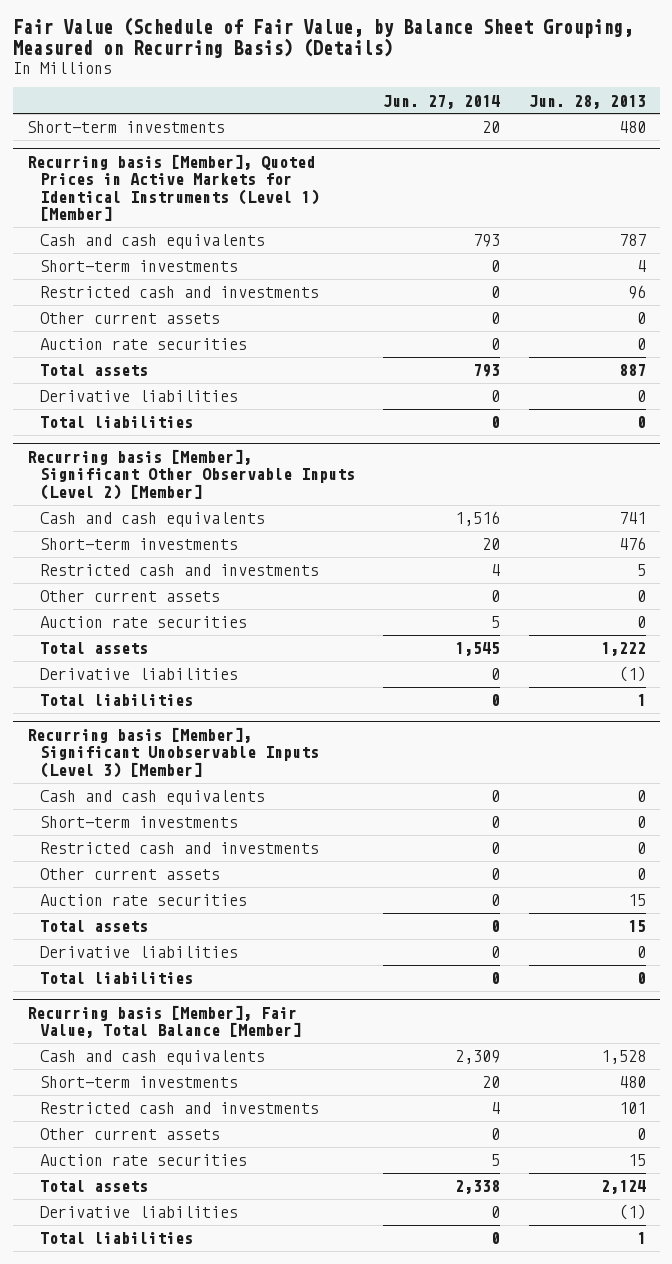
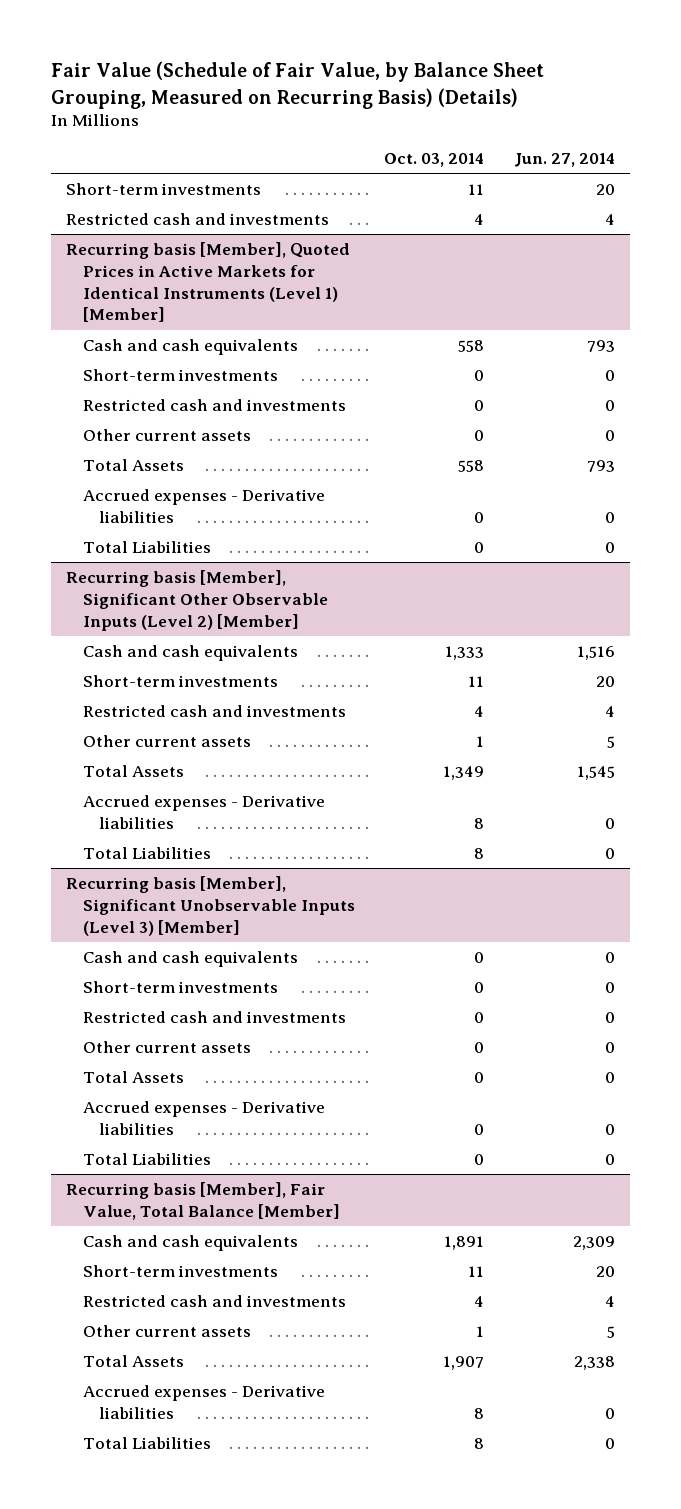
- | Jun. 27, 2014 | Jun. 28, 2013
+ | Oct. 03, 2014 | Jun. 27, 2014
+ Restricted cash and investments | 4 | 4
@ Recurring basis [Member], Quoted Prices in Active Markets for Identical Instruments (Level 1) [Member]
- Auction rate securities | 0 | 0
- Total assets | 793 | 887
- Derivative liabilities | 0 | 0
- Total liabilities | 0 | 0
+ Total Assets | 558 | 793
+ Accrued expenses - Derivative liabilities | 0 | 0
+ Total Liabilities | 0 | 0
@ Recurring basis [Member], Significant Other Observable Inputs (Level 2) [Member]
- Other current assets | 0 | 0
- Auction rate securities | 5 | 0
- Total assets | 1,545 | 1,222
- Derivative liabilities | 0 | (1)
- Total liabilities | 0 | 1
+ Other current assets | 1 | 5
+ Total Assets | 1,349 | 1,545
+ Accrued expenses - Derivative liabilities | 8 | 0
+ Total Liabilities | 8 | 0
@ Recurring basis [Member], Significant Unobservable Inputs (Level 3) [Member]
- Auction rate securities | 0 | 15
- Total assets | 0 | 15
- Derivative liabilities | 0 | 0
- Total liabilities | 0 | 0
+ Total Assets | 0 | 0
+ Accrued expenses - Derivative liabilities | 0 | 0
+ Total Liabilities | 0 | 0
@ Recurring basis [Member], Fair Value, Total Balance [Member]
- Other current assets | 0 | 0
- Auction rate securities | 5 | 15
- Total assets | 2,338 | 2,124
- Derivative liabilities | 0 | (1)
- Total liabilities | 0 | 1
+ Other current assets | 1 | 5
+ Total Assets | 1,907 | 2,338
+ Accrued expenses - Derivative liabilities | 8 | 0
+ Total Liabilities | 8 | 0

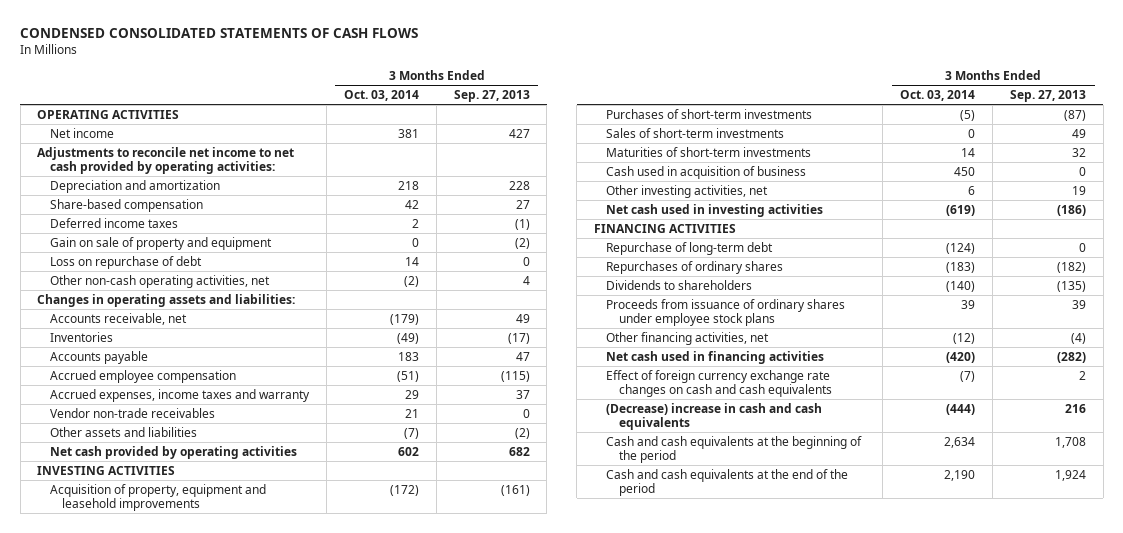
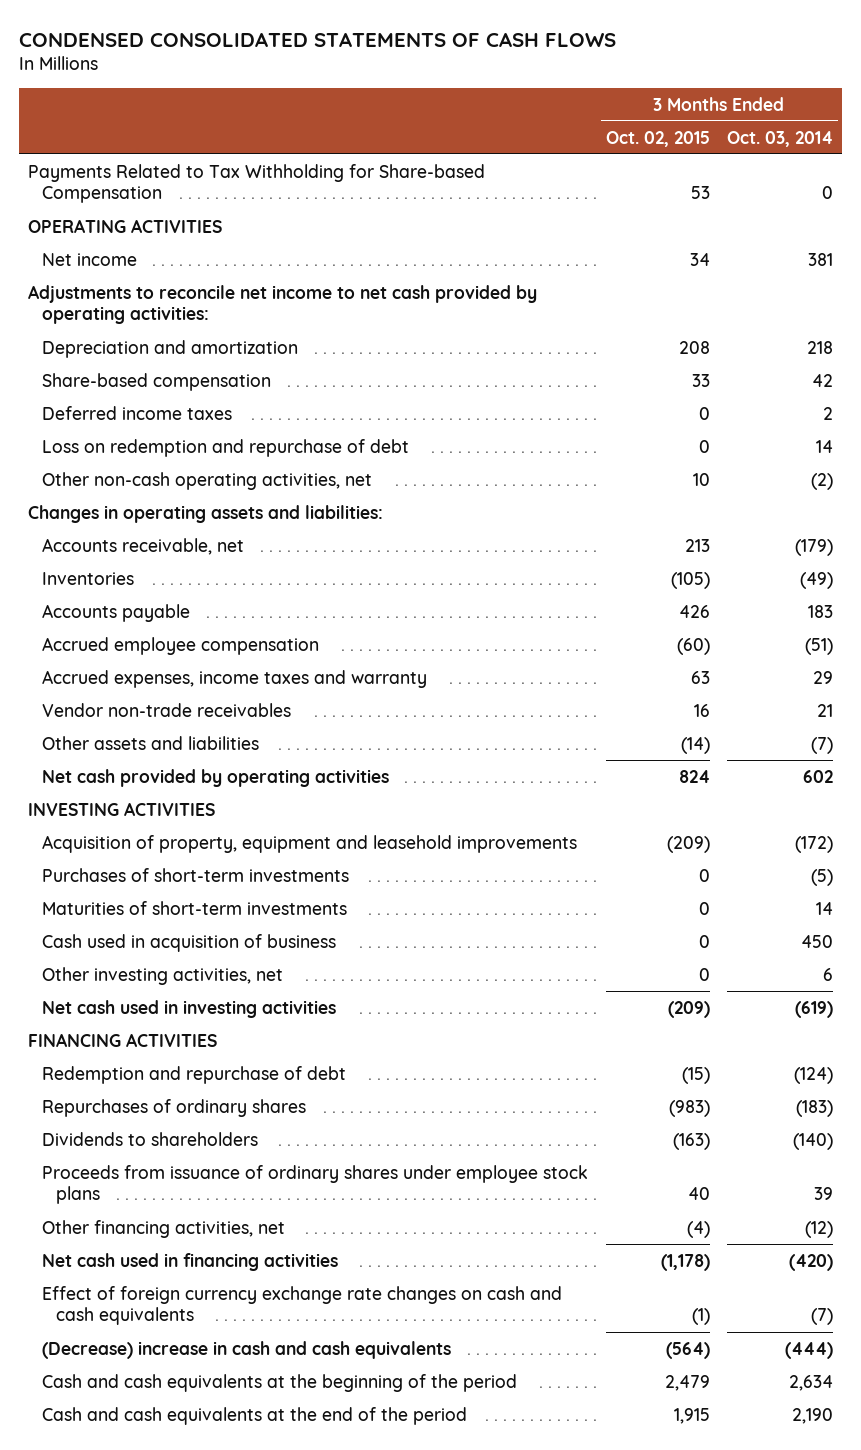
- | 3 Months Ended Oct. 03, 2014 | 3 Months Ended Sep. 27, 2013
+ | 3 Months Ended Oct. 02, 2015 | 3 Months Ended Oct. 03, 2014
+ Payments Related to Tax Withholding for Share-based Compensation | 53 | 0
- Gain on sale of property and equipment | 0 | (2)
- Loss on repurchase of debt | 14 | 0
+ Loss on redemption and repurchase of debt | 0 | 14
- Sales of short-term investments | 0 | 49
- Repurchase of long-term debt | (124) | 0
+ Redemption and repurchase of debt | (15) | (124)

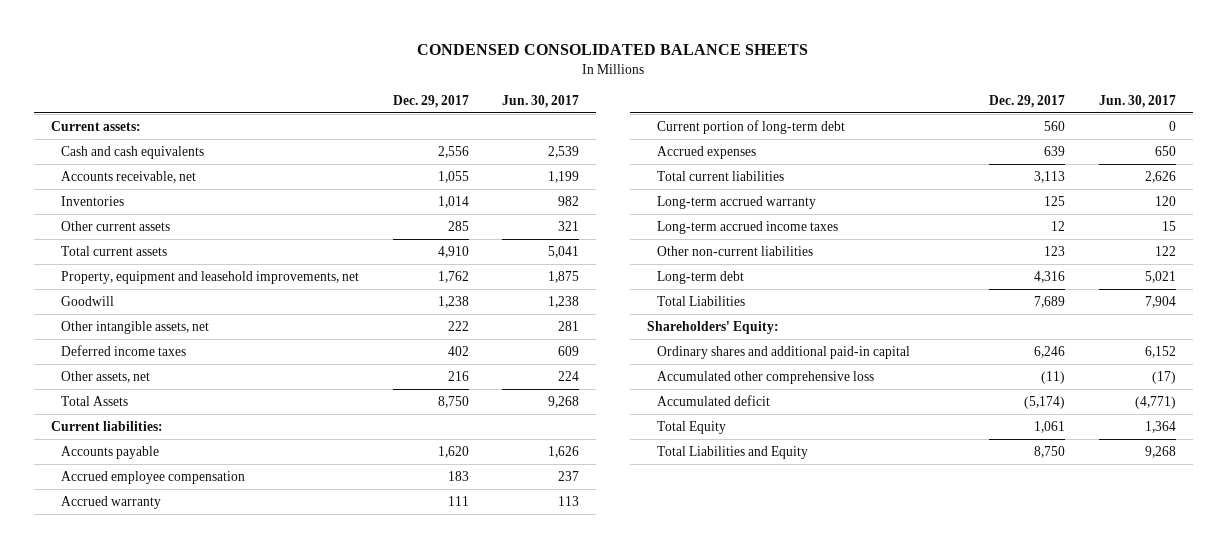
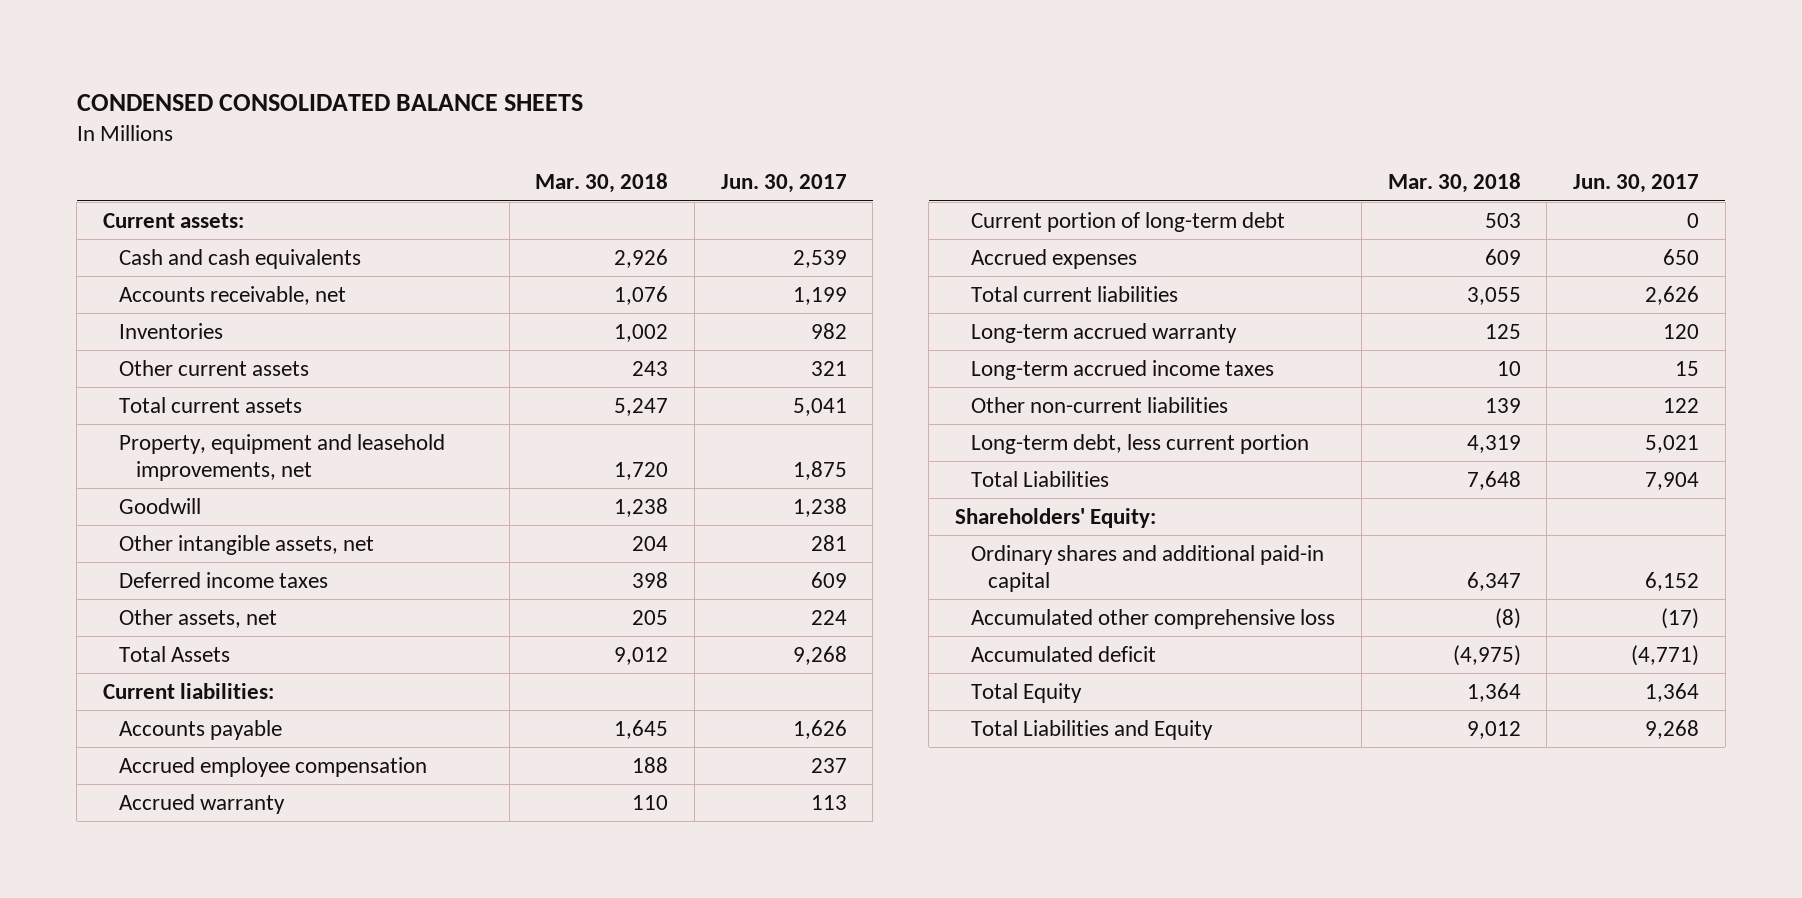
- | Dec. 29, 2017 | Jun. 30, 2017
+ | Mar. 30, 2018 | Jun. 30, 2017
- Long-term debt | 4,316 | 5,021
+ Long-term debt, less current portion | 4,319 | 5,021

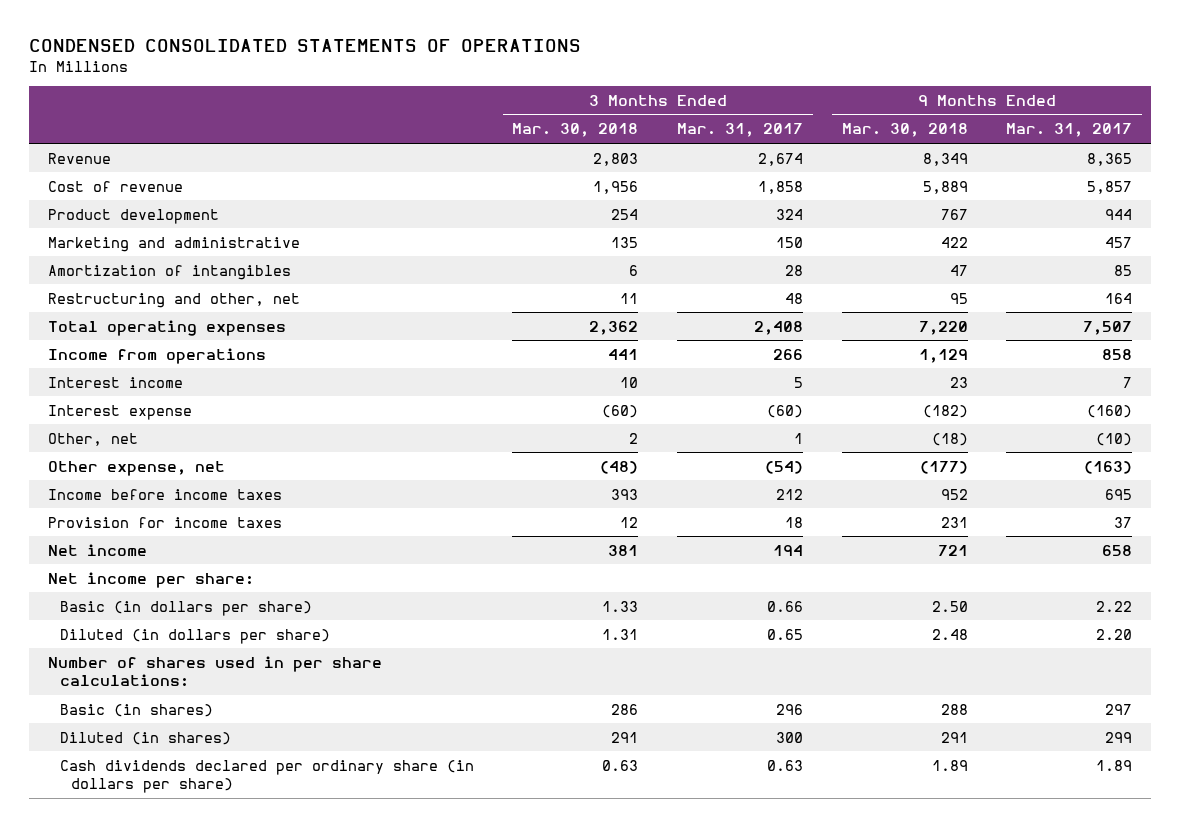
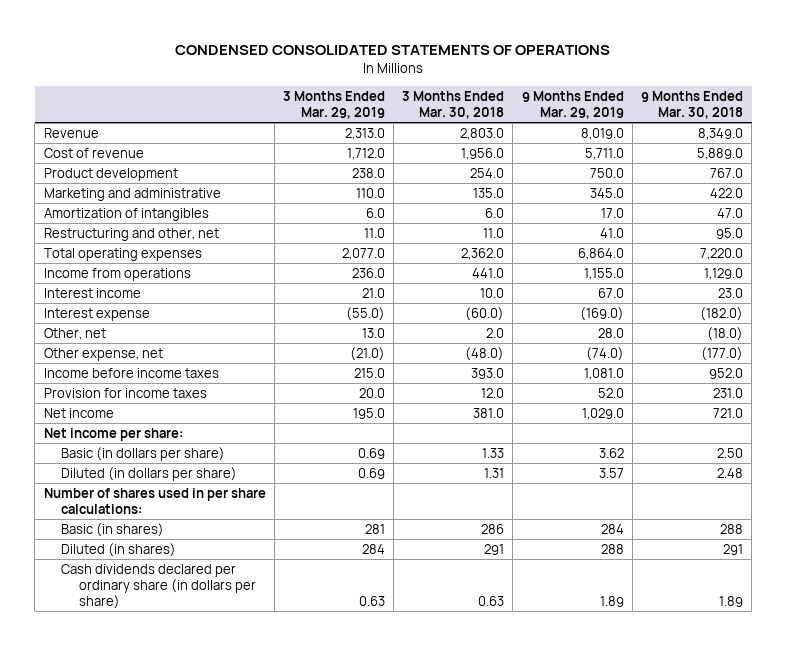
- | 3 Months Ended Mar. 30, 2018 | 3 Months Ended Mar. 31, 2017 | 9 Months Ended Mar. 30, 2018 | 9 Months Ended Mar. 31, 2017
+ | 3 Months Ended Mar. 29, 2019 | 3 Months Ended Mar. 30, 2018 | 9 Months Ended Mar. 29, 2019 | 9 Months Ended Mar. 30, 2018
- Revenue | 2,803 | 2,674 | 8,349 | 8,365
- Cost of revenue | 1,956 | 1,858 | 5,889 | 5,857
- Product development | 254 | 324 | 767 | 944
- Marketing and administrative | 135 | 150 | 422 | 457
- Amortization of intangibles | 6 | 28 | 47 | 85
- Restructuring and other, net | 11 | 48 | 95 | 164
- Total operating expenses | 2,362 | 2,408 | 7,220 | 7,507
- Income from operations | 441 | 266 | 1,129 | 858
- Interest income | 10 | 5 | 23 | 7
- Interest expense | (60) | (60) | (182) | (160)
- Other, net | 2 | 1 | (18) | (10)
- Other expense, net | (48) | (54) | (177) | (163)
- Income before income taxes | 393 | 212 | 952 | 695
- Provision for income taxes | 12 | 18 | 231 | 37
- Net income | 381 | 194 | 721 | 658
+ Revenue | 2,313.0 | 2,803.0 | 8,019.0 | 8,349.0
+ Cost of revenue | 1,712.0 | 1,956.0 | 5,711.0 | 5,889.0
+ Product development | 238.0 | 254.0 | 750.0 | 767.0
+ Marketing and administrative | 110.0 | 135.0 | 345.0 | 422.0
+ Amortization of intangibles | 6.0 | 6.0 | 17.0 | 47.0
+ Restructuring and other, net | 11.0 | 11.0 | 41.0 | 95.0
+ Total operating expenses | 2,077.0 | 2,362.0 | 6,864.0 | 7,220.0
+ Income from operations | 236.0 | 441.0 | 1,155.0 | 1,129.0
+ Interest income | 21.0 | 10.0 | 67.0 | 23.0
+ Interest expense | (55.0) | (60.0) | (169.0) | (182.0)
+ Other, net | 13.0 | 2.0 | 28.0 | (18.0)
+ Other expense, net | (21.0) | (48.0) | (74.0) | (177.0)
+ Income before income taxes | 215.0 | 393.0 | 1,081.0 | 952.0
+ Provision for income taxes | 20.0 | 12.0 | 52.0 | 231.0
+ Net income | 195.0 | 381.0 | 1,029.0 | 721.0

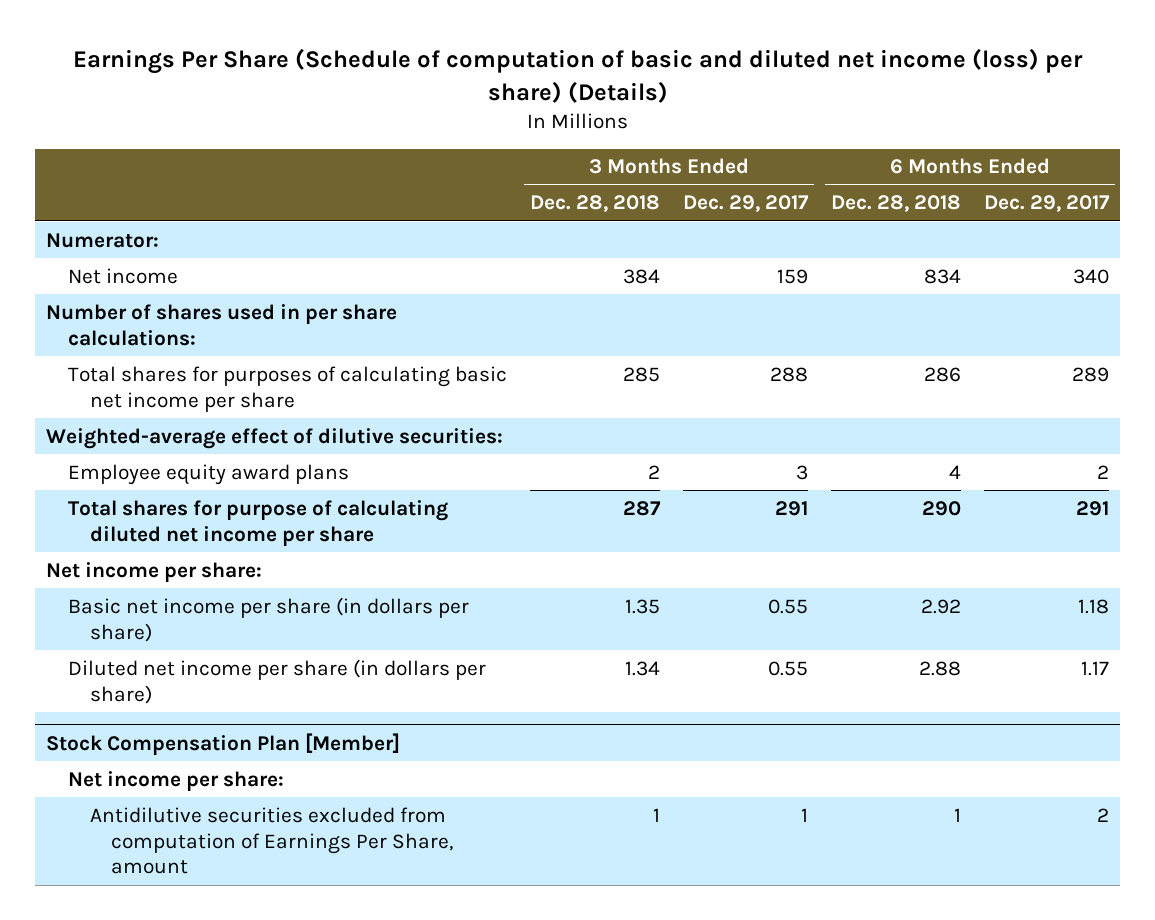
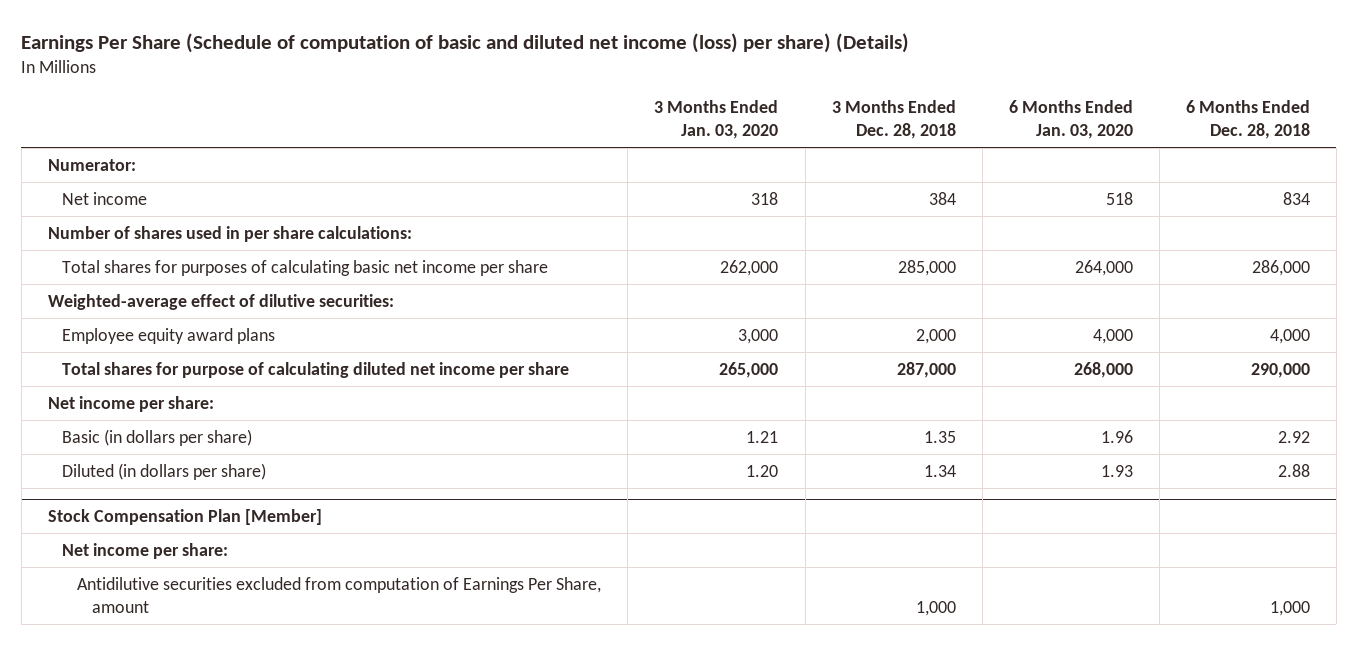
- | 3 Months Ended Dec. 28, 2018 | 3 Months Ended Dec. 29, 2017 | 6 Months Ended Dec. 28, 2018 | 6 Months Ended Dec. 29, 2017
+ | 3 Months Ended Jan. 03, 2020 | 3 Months Ended Dec. 28, 2018 | 6 Months Ended Jan. 03, 2020 | 6 Months Ended Dec. 28, 2018
- Total shares for purposes of calculating basic net income per share | 285 | 288 | 286 | 289
+ Total shares for purposes of calculating basic net income per share | 262,000 | 285,000 | 264,000 | 286,000
- Employee equity award plans | 2 | 3 | 4 | 2
- Total shares for purpose of calculating diluted net income per share | 287 | 291 | 290 | 291
+ Employee equity award plans | 3,000 | 2,000 | 4,000 | 4,000
+ Total shares for purpose of calculating diluted net income per share | 265,000 | 287,000 | 268,000 | 290,000
- Basic net income per share (in dollars per share) | 1.35 | 0.55 | 2.92 | 1.18
- Diluted net income per share (in dollars per share) | 1.34 | 0.55 | 2.88 | 1.17
+ Basic (in dollars per share) | 1.21 | 1.35 | 1.96 | 2.92
+ Diluted (in dollars per share) | 1.20 | 1.34 | 1.93 | 2.88
@ Stock Compensation Plan [Member]
- Antidilutive securities excluded from computation of Earnings Per Share, amount | 1 | 1 | 1 | 2
+ Antidilutive securities excluded from computation of Earnings Per Share, amount | | 1,000 | | 1,000

